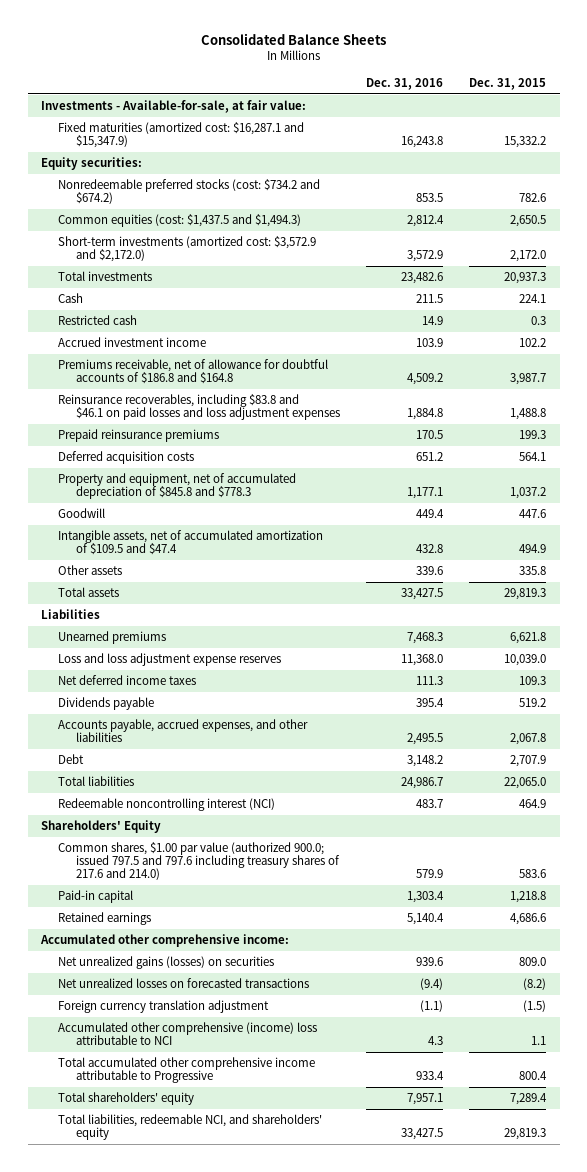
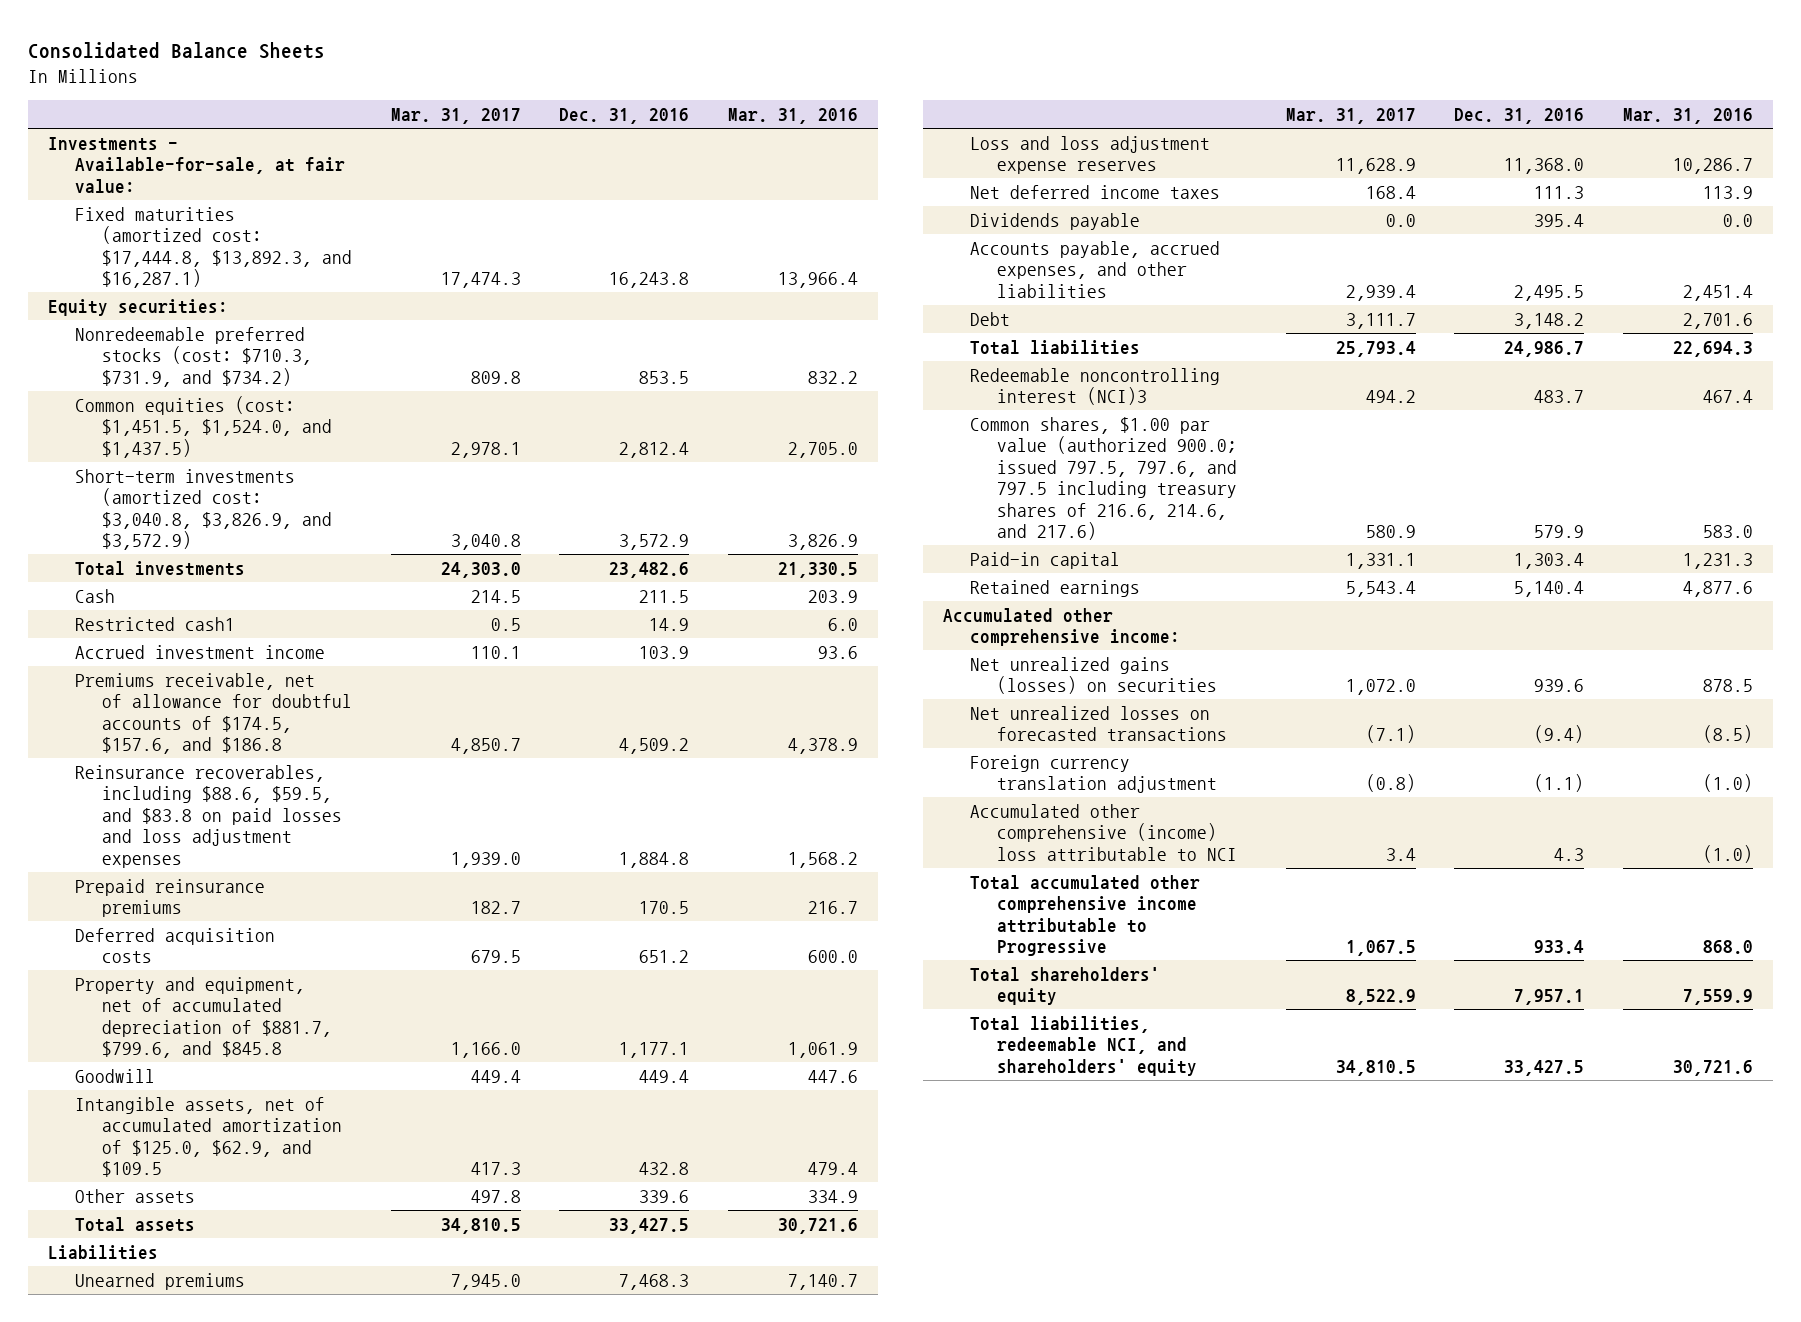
- | Dec. 31, 2016 | Dec. 31, 2015
+ | Mar. 31, 2017 | Dec. 31, 2016 | Mar. 31, 2016
- Fixed maturities (amortized cost: $16,287.1 and $15,347.9) | 16,243.8 | 15,332.2
+ Fixed maturities (amortized cost: $17,444.8, $13,892.3, and $16,287.1) | 17,474.3 | 16,243.8 | 13,966.4
- Nonredeemable preferred stocks (cost: $734.2 and $674.2) | 853.5 | 782.6
- Common equities (cost: $1,437.5 and $1,494.3) | 2,812.4 | 2,650.5
- Short-term investments (amortized cost: $3,572.9 and $2,172.0) | 3,572.9 | 2,172.0
+ Nonredeemable preferred stocks (cost: $710.3, $731.9, and $734.2) | 809.8 | 853.5 | 832.2
+ Common equities (cost: $1,451.5, $1,524.0, and $1,437.5) | 2,978.1 | 2,812.4 | 2,705.0
+ Short-term investments (amortized cost: $3,040.8, $3,826.9, and $3,572.9) | 3,040.8 | 3,572.9 | 3,826.9
- Restricted cash | 14.9 | 0.3
+ Restricted cash1 | 0.5 | 14.9 | 6.0
- Premiums receivable, net of allowance for doubtful accounts of $186.8 and $164.8 | 4,509.2 | 3,987.7
- Reinsurance recoverables, including $83.8 and $46.1 on paid losses and loss adjustment expenses | 1,884.8 | 1,488.8
+ Premiums receivable, net of allowance for doubtful accounts of $174.5, $157.6, and $186.8 | 4,850.7 | 4,509.2 | 4,378.9
+ Reinsurance recoverables, including $88.6, $59.5, and $83.8 on paid losses and loss adjustment expenses | 1,939.0 | 1,884.8 | 1,568.2
- Property and equipment, net of accumulated depreciation of $845.8 and $778.3 | 1,177.1 | 1,037.2
+ Property and equipment, net of accumulated depreciation of $881.7, $799.6, and $845.8 | 1,166.0 | 1,177.1 | 1,061.9
- Intangible assets, net of accumulated amortization of $109.5 and $47.4 | 432.8 | 494.9
+ Intangible assets, net of accumulated amortization of $125.0, $62.9, and $109.5 | 417.3 | 432.8 | 479.4
- Redeemable noncontrolling interest (NCI) | 483.7 | 464.9
- Shareholders' Equity
- Common shares, $1.00 par value (authorized 900.0; issued 797.5 and 797.6 including treasury shares of 217.6 and 214.0) | 579.9 | 583.6
+ Redeemable noncontrolling interest (NCI)3 | 494.2 | 483.7 | 467.4
+ Common shares, $1.00 par value (authorized 900.0; issued 797.5, 797.6, and 797.5 including treasury shares of 216.6, 214.6, and 217.6) | 580.9 | 579.9 | 583.0

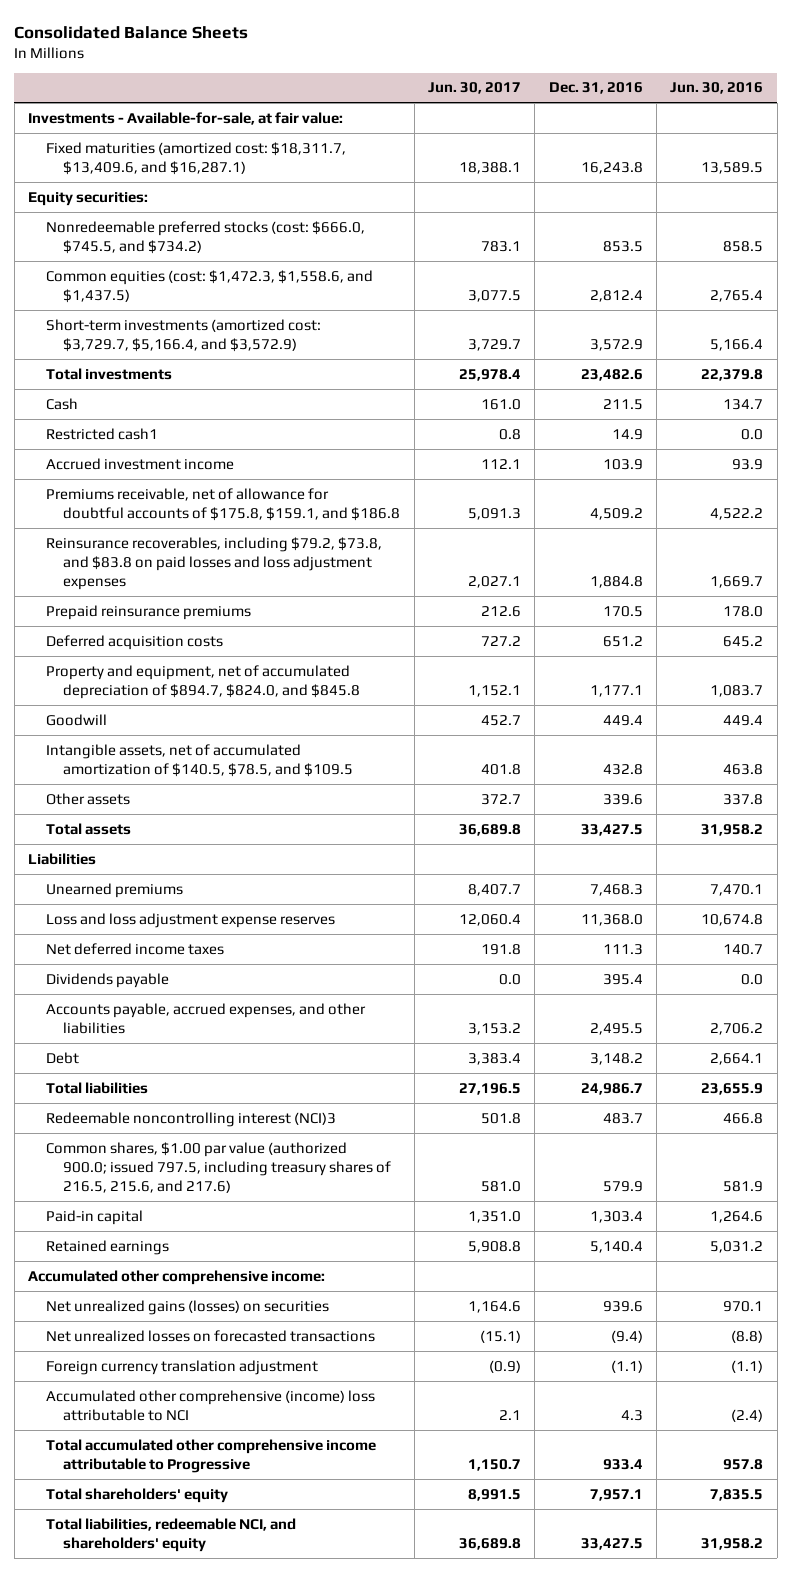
- | Mar. 31, 2017 | Dec. 31, 2016 | Mar. 31, 2016
+ | Jun. 30, 2017 | Dec. 31, 2016 | Jun. 30, 2016
- Fixed maturities (amortized cost: $17,444.8, $13,892.3, and $16,287.1) | 17,474.3 | 16,243.8 | 13,966.4
+ Fixed maturities (amortized cost: $18,311.7, $13,409.6, and $16,287.1) | 18,388.1 | 16,243.8 | 13,589.5
- Nonredeemable preferred stocks (cost: $710.3, $731.9, and $734.2) | 809.8 | 853.5 | 832.2
- Common equities (cost: $1,451.5, $1,524.0, and $1,437.5) | 2,978.1 | 2,812.4 | 2,705.0
- Short-term investments (amortized cost: $3,040.8, $3,826.9, and $3,572.9) | 3,040.8 | 3,572.9 | 3,826.9
+ Nonredeemable preferred stocks (cost: $666.0, $745.5, and $734.2) | 783.1 | 853.5 | 858.5
+ Common equities (cost: $1,472.3, $1,558.6, and $1,437.5) | 3,077.5 | 2,812.4 | 2,765.4
+ Short-term investments (amortized cost: $3,729.7, $5,166.4, and $3,572.9) | 3,729.7 | 3,572.9 | 5,166.4
- Premiums receivable, net of allowance for doubtful accounts of $174.5, $157.6, and $186.8 | 4,850.7 | 4,509.2 | 4,378.9
- Reinsurance recoverables, including $88.6, $59.5, and $83.8 on paid losses and loss adjustment expenses | 1,939.0 | 1,884.8 | 1,568.2
+ Premiums receivable, net of allowance for doubtful accounts of $175.8, $159.1, and $186.8 | 5,091.3 | 4,509.2 | 4,522.2
+ Reinsurance recoverables, including $79.2, $73.8, and $83.8 on paid losses and loss adjustment expenses | 2,027.1 | 1,884.8 | 1,669.7
- Property and equipment, net of accumulated depreciation of $881.7, $799.6, and $845.8 | 1,166.0 | 1,177.1 | 1,061.9
+ Property and equipment, net of accumulated depreciation of $894.7, $824.0, and $845.8 | 1,152.1 | 1,177.1 | 1,083.7
- Intangible assets, net of accumulated amortization of $125.0, $62.9, and $109.5 | 417.3 | 432.8 | 479.4
+ Intangible assets, net of accumulated amortization of $140.5, $78.5, and $109.5 | 401.8 | 432.8 | 463.8
- Common shares, $1.00 par value (authorized 900.0; issued 797.5, 797.6, and 797.5 including treasury shares of 216.6, 214.6, and 217.6) | 580.9 | 579.9 | 583.0
+ Common shares, $1.00 par value (authorized 900.0; issued 797.5, including treasury shares of 216.5, 215.6, and 217.6) | 581.0 | 579.9 | 581.9

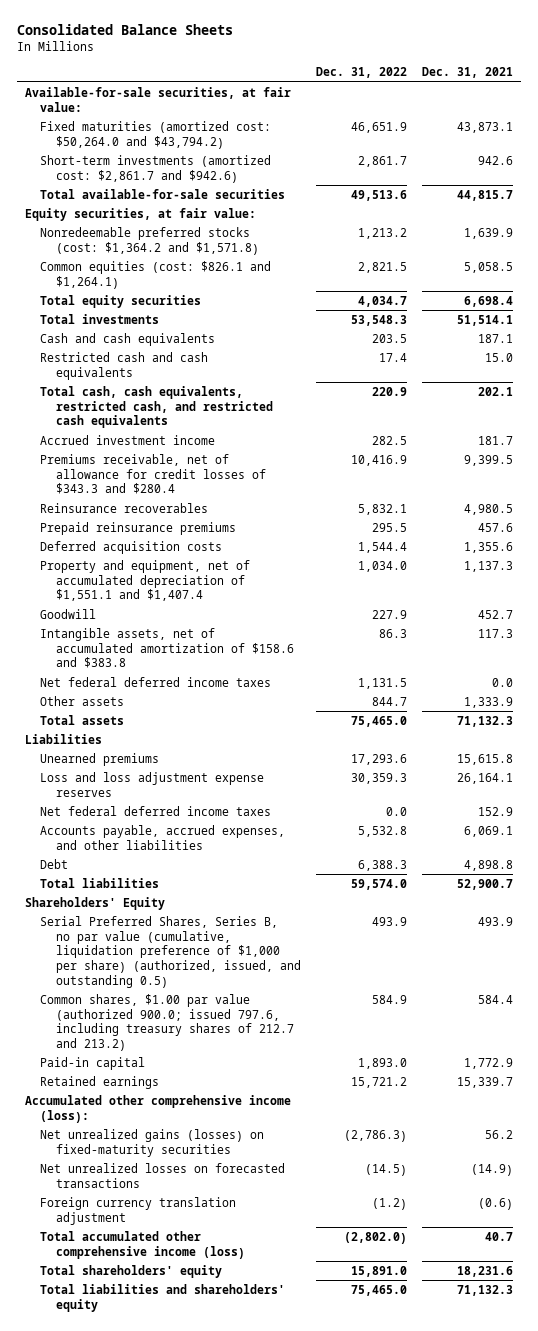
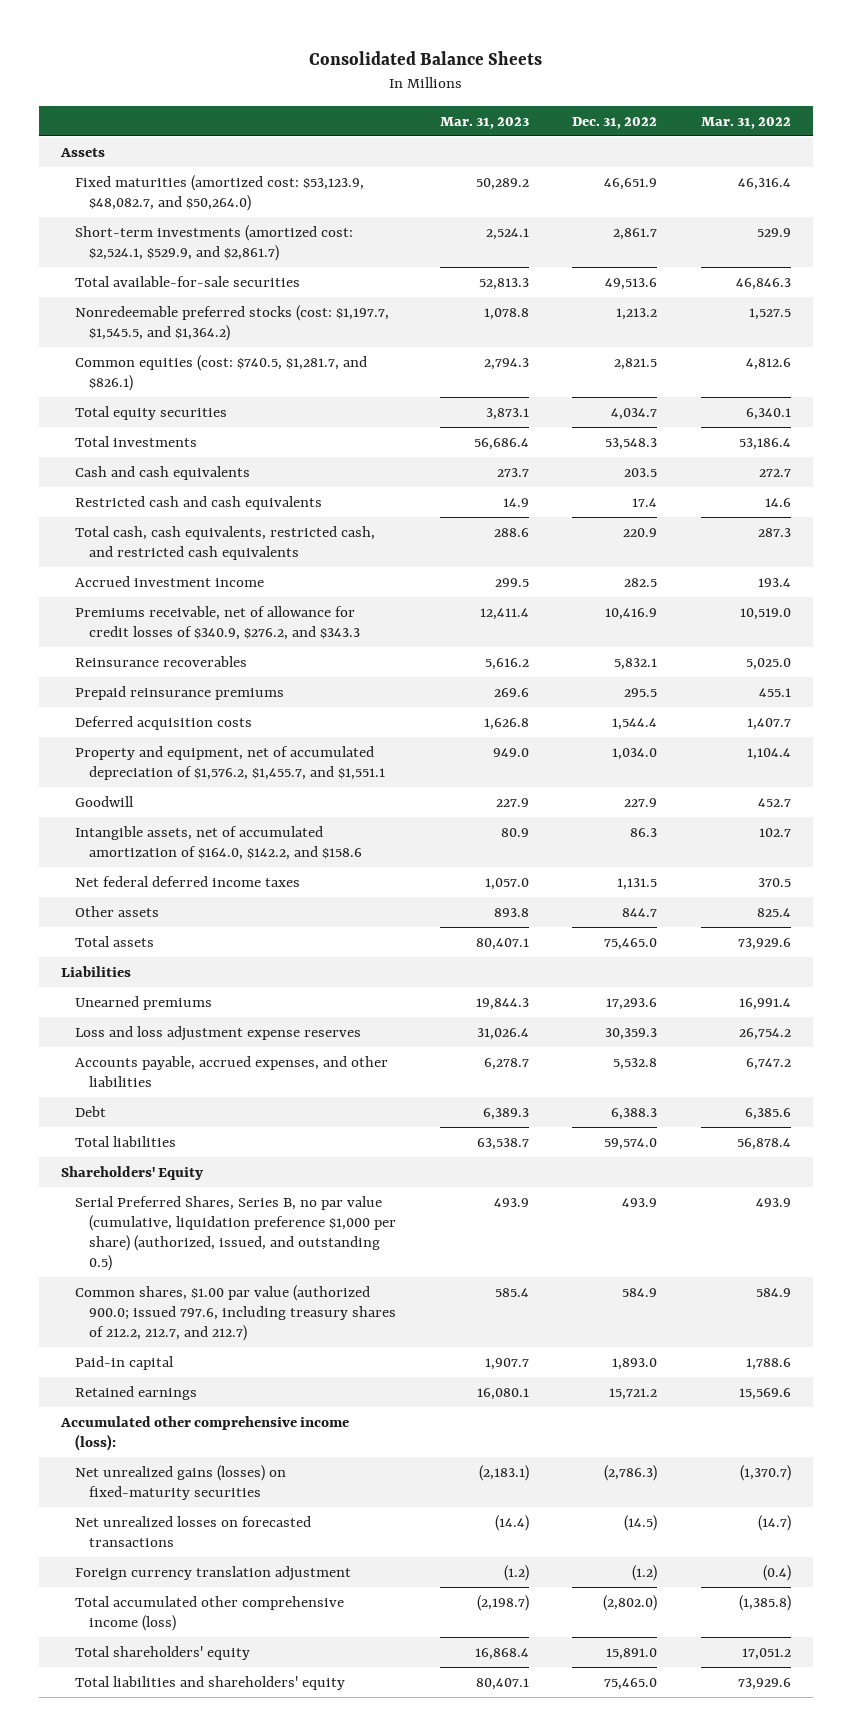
- | Dec. 31, 2022 | Dec. 31, 2021
+ | Mar. 31, 2023 | Dec. 31, 2022 | Mar. 31, 2022
- Available-for-sale securities, at fair value:
- Fixed maturities (amortized cost: $50,264.0 and $43,794.2) | 46,651.9 | 43,873.1
- Short-term investments (amortized cost: $2,861.7 and $942.6) | 2,861.7 | 942.6
+ Assets
+ Fixed maturities (amortized cost: $53,123.9, $48,082.7, and $50,264.0) | 50,289.2 | 46,651.9 | 46,316.4
+ Short-term investments (amortized cost: $2,524.1, $529.9, and $2,861.7) | 2,524.1 | 2,861.7 | 529.9
- Equity securities, at fair value:
- Nonredeemable preferred stocks (cost: $1,364.2 and $1,571.8) | 1,213.2 | 1,639.9
- Common equities (cost: $826.1 and $1,264.1) | 2,821.5 | 5,058.5
+ Nonredeemable preferred stocks (cost: $1,197.7, $1,545.5, and $1,364.2) | 1,078.8 | 1,213.2 | 1,527.5
+ Common equities (cost: $740.5, $1,281.7, and $826.1) | 2,794.3 | 2,821.5 | 4,812.6
- Premiums receivable, net of allowance for credit losses of $343.3 and $280.4 | 10,416.9 | 9,399.5
+ Premiums receivable, net of allowance for credit losses of $340.9, $276.2, and $343.3 | 12,411.4 | 10,416.9 | 10,519.0
- Property and equipment, net of accumulated depreciation of $1,551.1 and $1,407.4 | 1,034.0 | 1,137.3
+ Property and equipment, net of accumulated depreciation of $1,576.2, $1,455.7, and $1,551.1 | 949.0 | 1,034.0 | 1,104.4
- Intangible assets, net of accumulated amortization of $158.6 and $383.8 | 86.3 | 117.3
+ Intangible assets, net of accumulated amortization of $164.0, $142.2, and $158.6 | 80.9 | 86.3 | 102.7
- Net federal deferred income taxes | 0.0 | 152.9
- Serial Preferred Shares, Series B, no par value (cumulative, liquidation preference of $1,000 per share) (authorized, issued, and outstanding 0.5) | 493.9 | 493.9
- Common shares, $1.00 par value (authorized 900.0; issued 797.6, including treasury shares of 212.7 and 213.2) | 584.9 | 584.4
+ Serial Preferred Shares, Series B, no par value (cumulative, liquidation preference $1,000 per share) (authorized, issued, and outstanding 0.5) | 493.9 | 493.9 | 493.9
+ Common shares, $1.00 par value (authorized 900.0; issued 797.6, including treasury shares of 212.2, 212.7, and 212.7) | 585.4 | 584.9 | 584.9

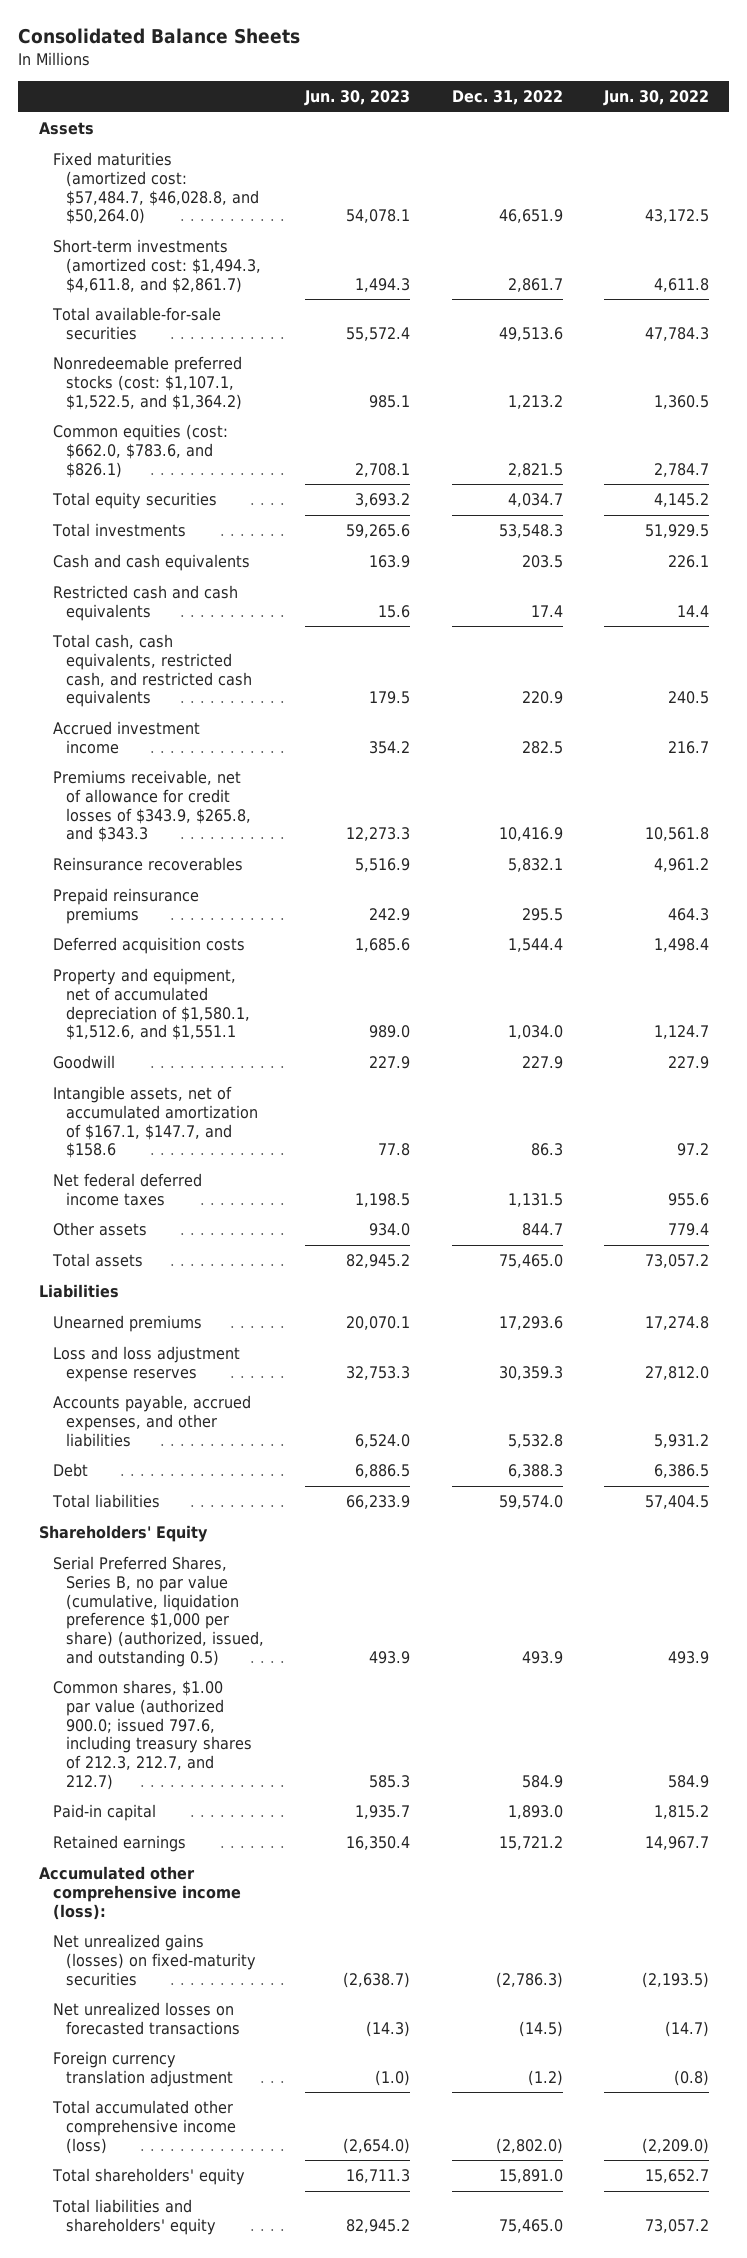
- | Mar. 31, 2023 | Dec. 31, 2022 | Mar. 31, 2022
+ | Jun. 30, 2023 | Dec. 31, 2022 | Jun. 30, 2022
- Fixed maturities (amortized cost: $53,123.9, $48,082.7, and $50,264.0) | 50,289.2 | 46,651.9 | 46,316.4
- Short-term investments (amortized cost: $2,524.1, $529.9, and $2,861.7) | 2,524.1 | 2,861.7 | 529.9
+ Fixed maturities (amortized cost: $57,484.7, $46,028.8, and $50,264.0) | 54,078.1 | 46,651.9 | 43,172.5
+ Short-term investments (amortized cost: $1,494.3, $4,611.8, and $2,861.7) | 1,494.3 | 2,861.7 | 4,611.8
- Nonredeemable preferred stocks (cost: $1,197.7, $1,545.5, and $1,364.2) | 1,078.8 | 1,213.2 | 1,527.5
- Common equities (cost: $740.5, $1,281.7, and $826.1) | 2,794.3 | 2,821.5 | 4,812.6
+ Nonredeemable preferred stocks (cost: $1,107.1, $1,522.5, and $1,364.2) | 985.1 | 1,213.2 | 1,360.5
+ Common equities (cost: $662.0, $783.6, and $826.1) | 2,708.1 | 2,821.5 | 2,784.7
- Premiums receivable, net of allowance for credit losses of $340.9, $276.2, and $343.3 | 12,411.4 | 10,416.9 | 10,519.0
+ Premiums receivable, net of allowance for credit losses of $343.9, $265.8, and $343.3 | 12,273.3 | 10,416.9 | 10,561.8
- Property and equipment, net of accumulated depreciation of $1,576.2, $1,455.7, and $1,551.1 | 949.0 | 1,034.0 | 1,104.4
+ Property and equipment, net of accumulated depreciation of $1,580.1, $1,512.6, and $1,551.1 | 989.0 | 1,034.0 | 1,124.7
- Intangible assets, net of accumulated amortization of $164.0, $142.2, and $158.6 | 80.9 | 86.3 | 102.7
+ Intangible assets, net of accumulated amortization of $167.1, $147.7, and $158.6 | 77.8 | 86.3 | 97.2
- Common shares, $1.00 par value (authorized 900.0; issued 797.6, including treasury shares of 212.2, 212.7, and 212.7) | 585.4 | 584.9 | 584.9
+ Common shares, $1.00 par value (authorized 900.0; issued 797.6, including treasury shares of 212.3, 212.7, and 212.7) | 585.3 | 584.9 | 584.9

